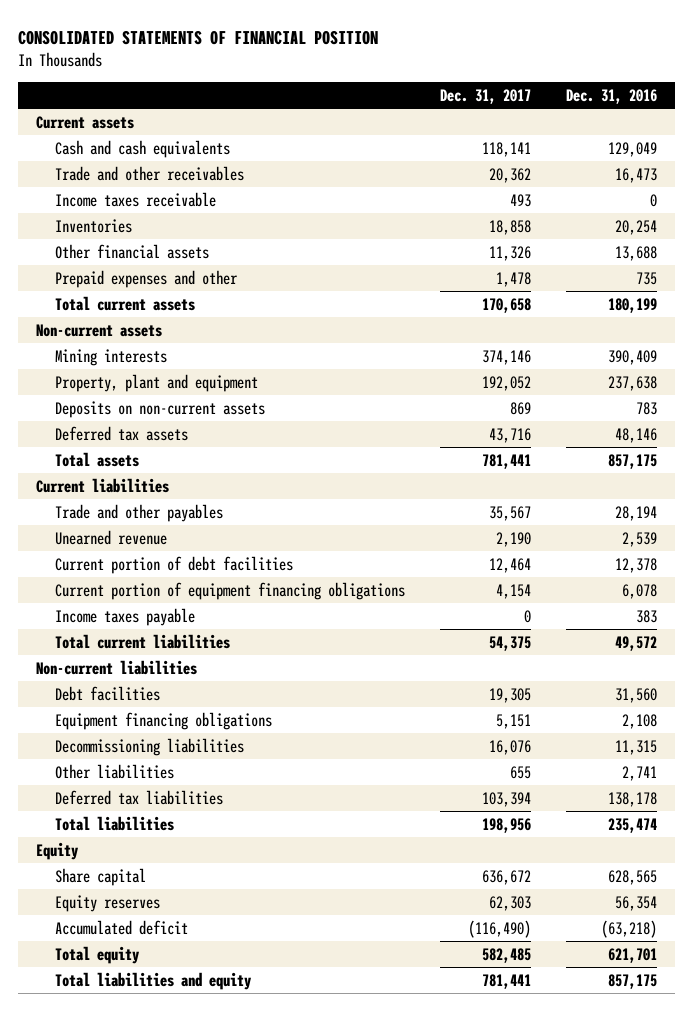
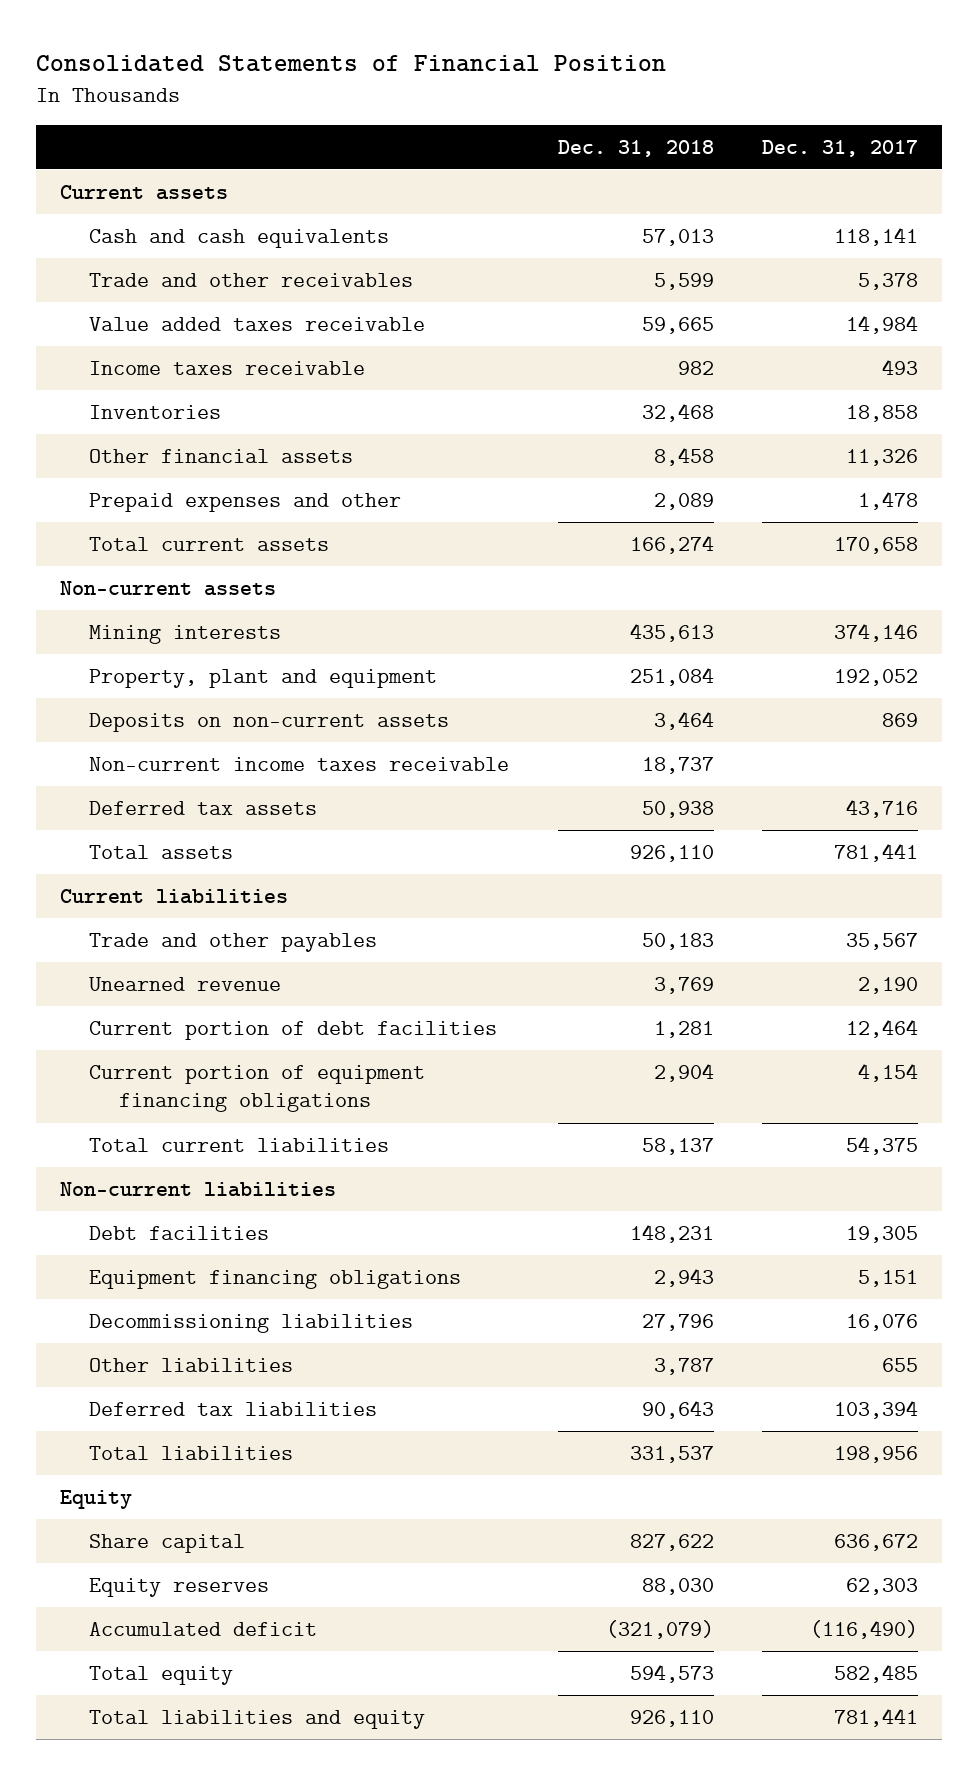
- CONSOLIDATED STATEMENTS OF FINANCIAL POSITION
+ Consolidated Statements of Financial Position
- | Dec. 31, 2017 | Dec. 31, 2016
+ | Dec. 31, 2018 | Dec. 31, 2017
- Trade and other receivables | 20,362 | 16,473
+ Trade and other receivables | 5,599 | 5,378
+ Value added taxes receivable | 59,665 | 14,984
+ Non-current income taxes receivable | 18,737 |
- Income taxes payable | 0 | 383

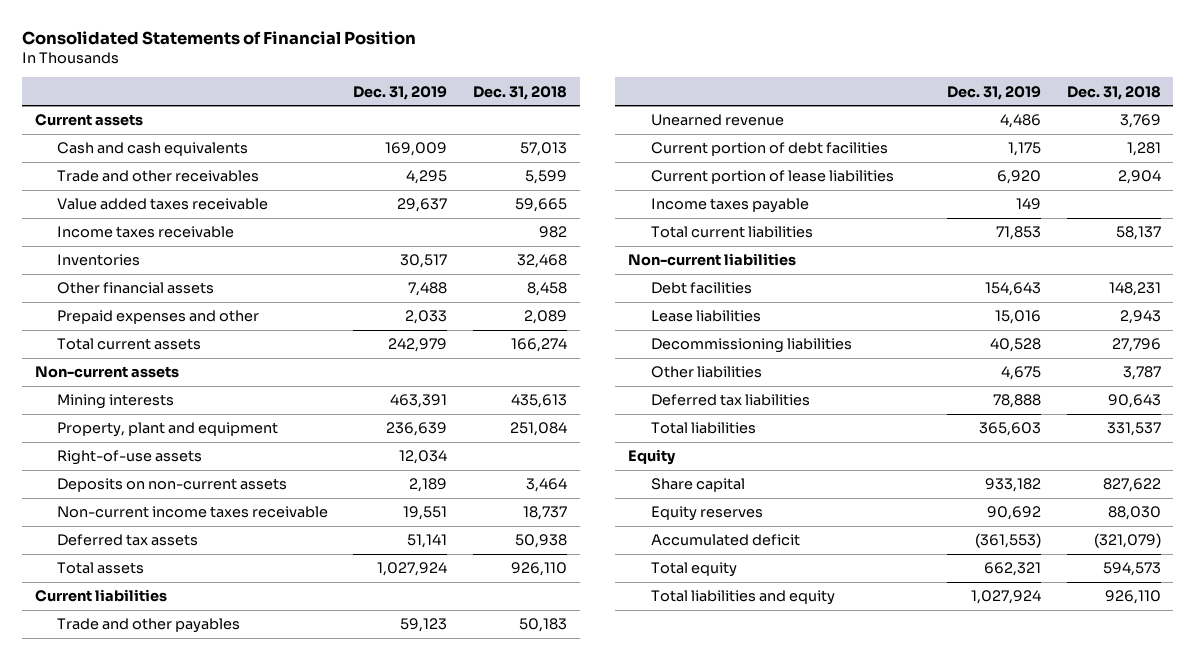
- | Dec. 31, 2018 | Dec. 31, 2017
+ | Dec. 31, 2019 | Dec. 31, 2018
+ Right-of-use assets | 12,034 |
- Current portion of equipment financing obligations | 2,904 | 4,154
+ Current portion of lease liabilities | 6,920 | 2,904
+ Income taxes payable | 149 |
- Equipment financing obligations | 2,943 | 5,151
+ Lease liabilities | 15,016 | 2,943

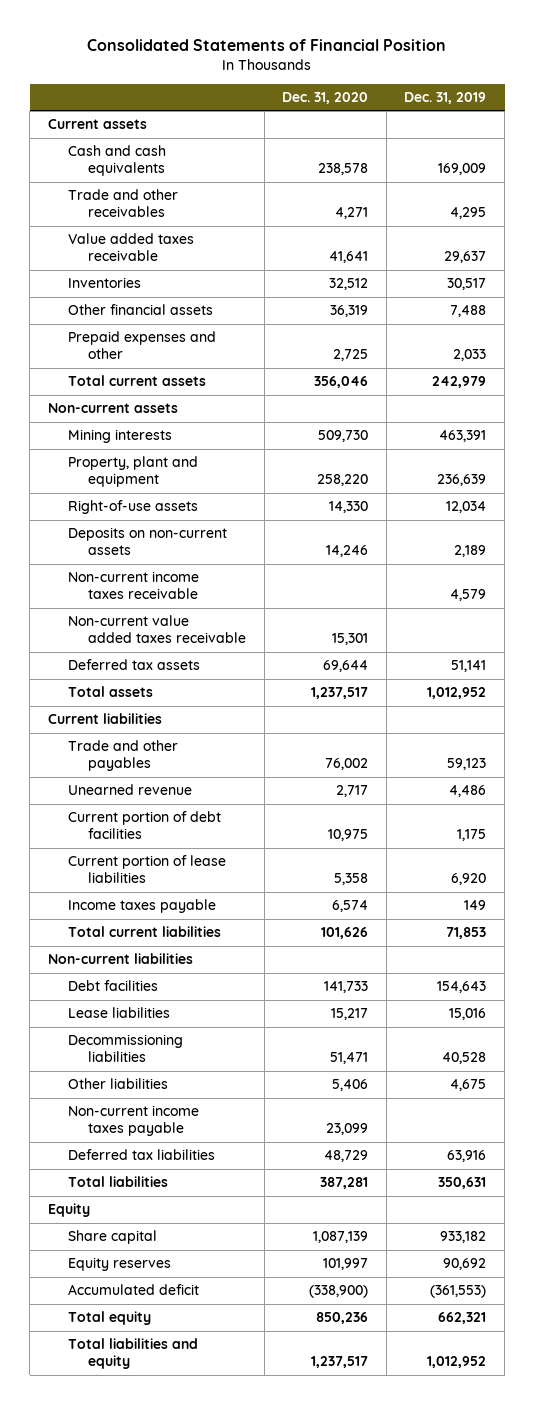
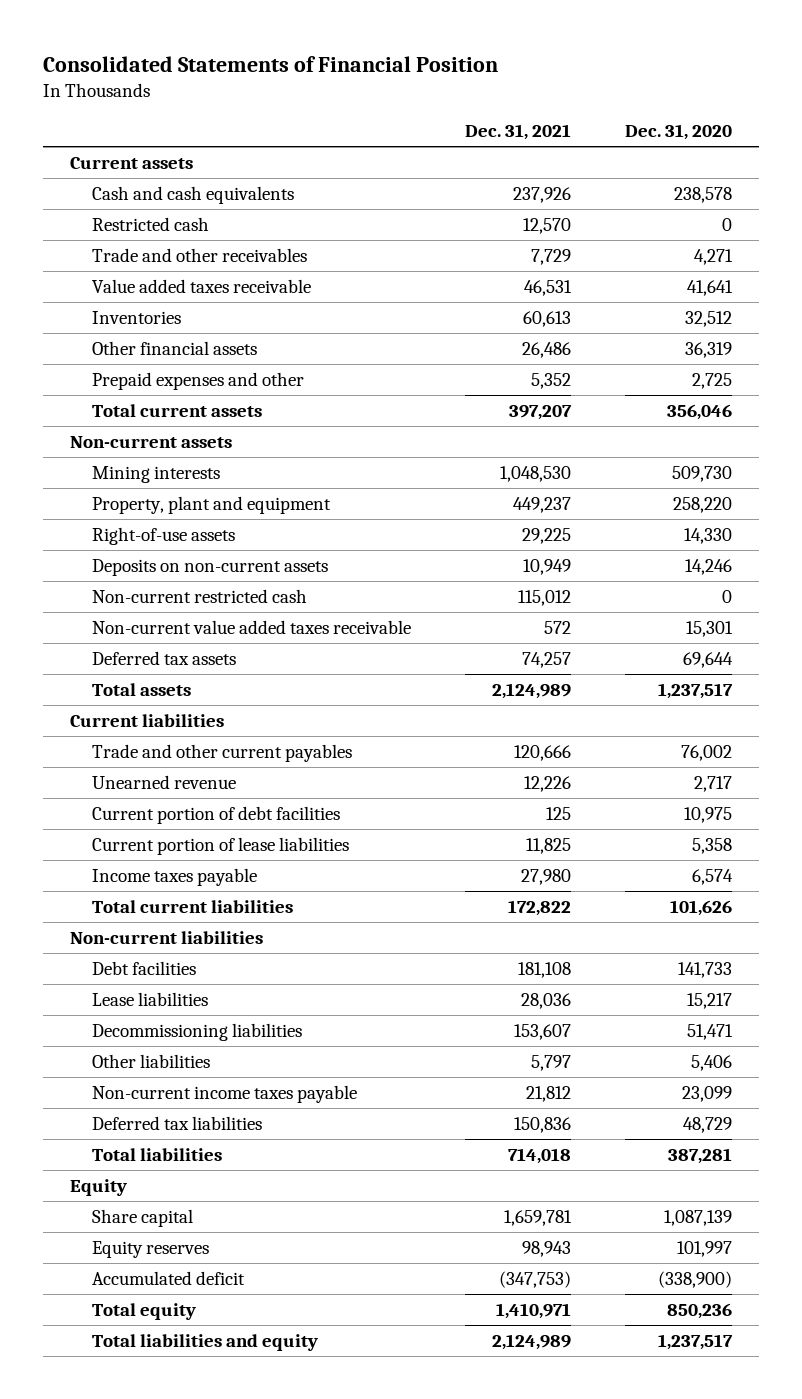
- | Dec. 31, 2020 | Dec. 31, 2019
+ | Dec. 31, 2021 | Dec. 31, 2020
+ Restricted cash | 12,570 | 0
- Non-current income taxes receivable | | 4,579
+ Non-current restricted cash | 115,012 | 0
- Trade and other payables | 76,002 | 59,123
+ Trade and other current payables | 120,666 | 76,002

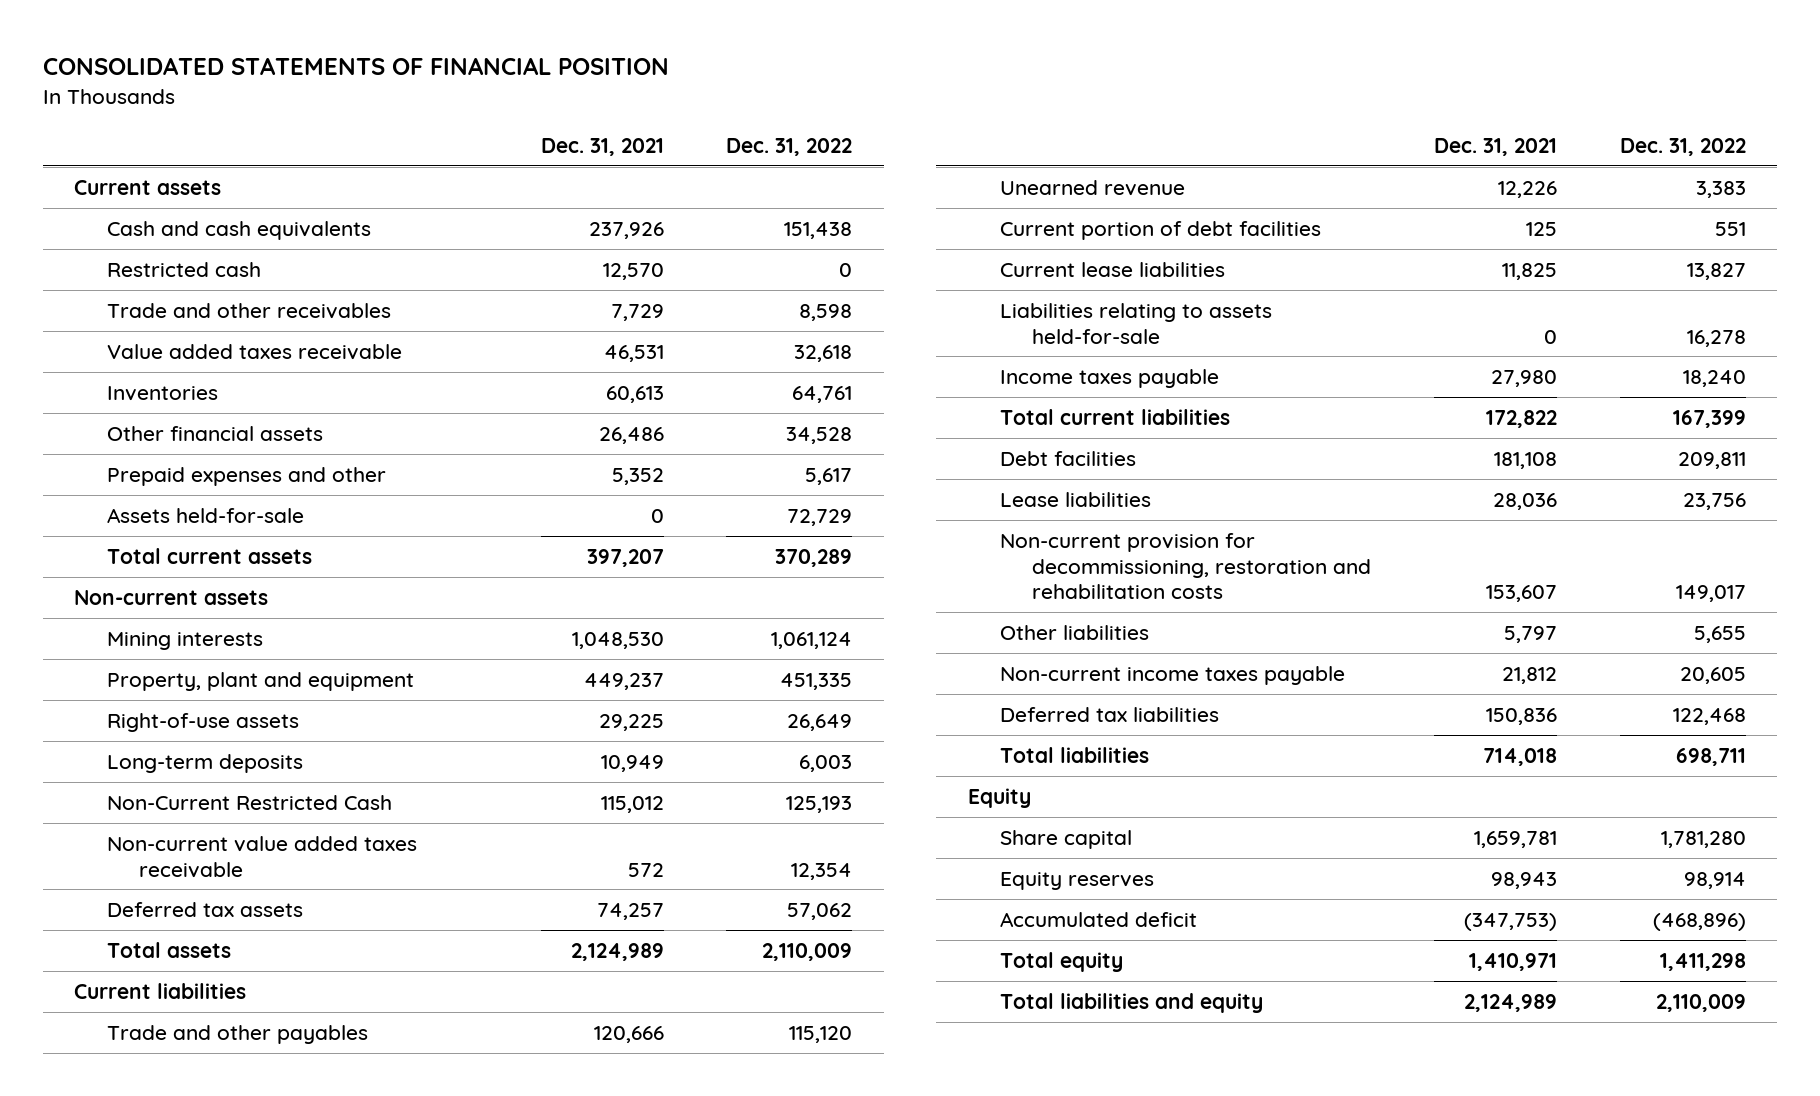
- Consolidated Statements of Financial Position
+ CONSOLIDATED STATEMENTS OF FINANCIAL POSITION
- | Dec. 31, 2021 | Dec. 31, 2020
+ | Dec. 31, 2021 | Dec. 31, 2022
+ Assets held-for-sale | 0 | 72,729
- Deposits on non-current assets | 10,949 | 14,246
- Non-current restricted cash | 115,012 | 0
+ Long-term deposits | 10,949 | 6,003
+ Non-Current Restricted Cash | 115,012 | 125,193
- Trade and other current payables | 120,666 | 76,002
+ Trade and other payables | 120,666 | 115,120
- Current portion of lease liabilities | 11,825 | 5,358
+ Current lease liabilities | 11,825 | 13,827
+ Liabilities relating to assets held-for-sale | 0 | 16,278
- Non-current liabilities
- Decommissioning liabilities | 153,607 | 51,471
+ Non-current provision for decommissioning, restoration and rehabilitation costs | 153,607 | 149,017

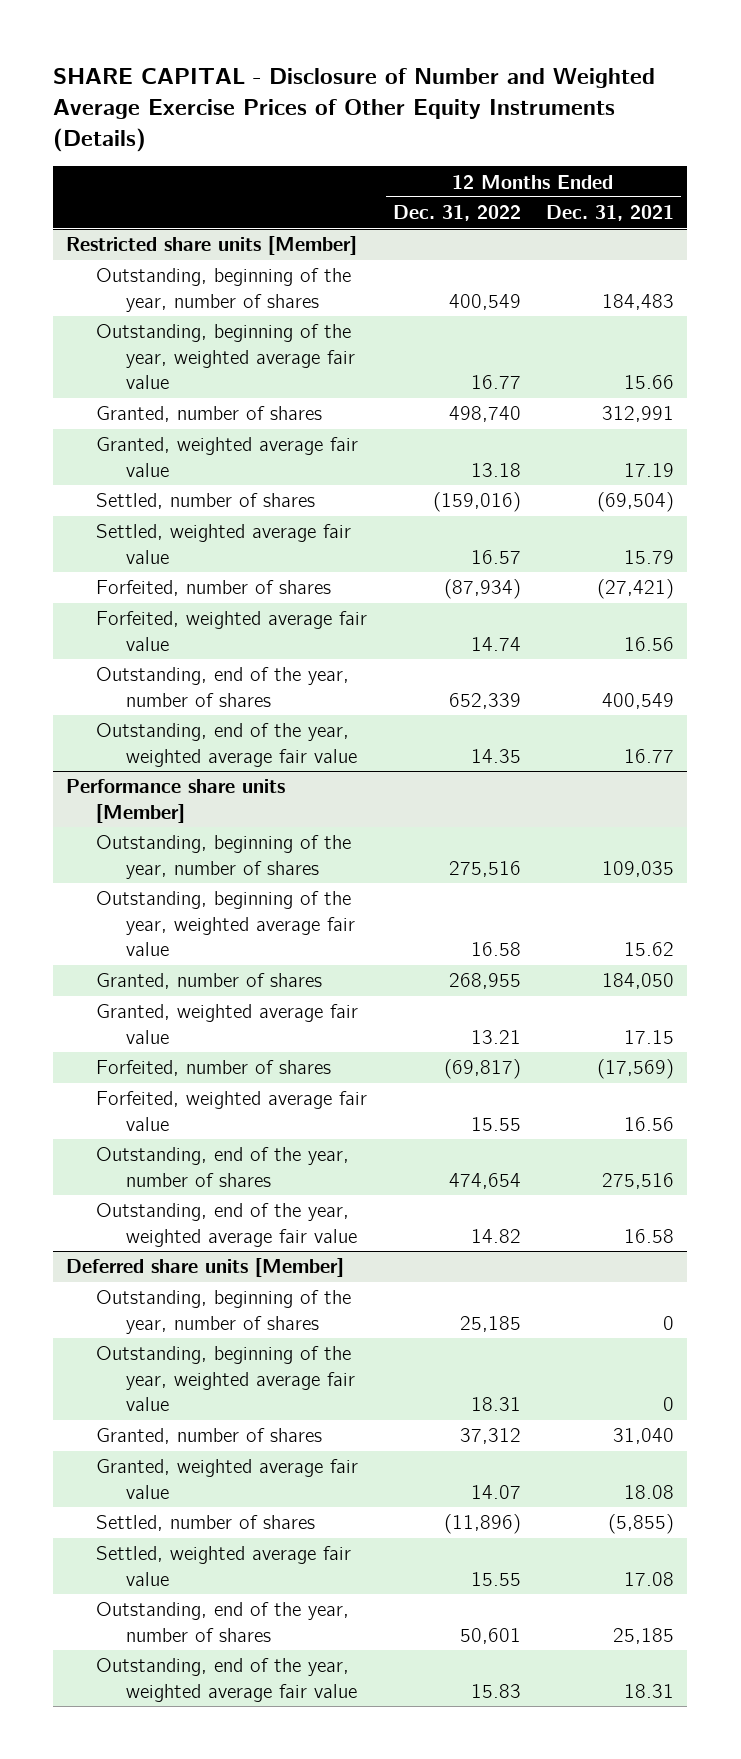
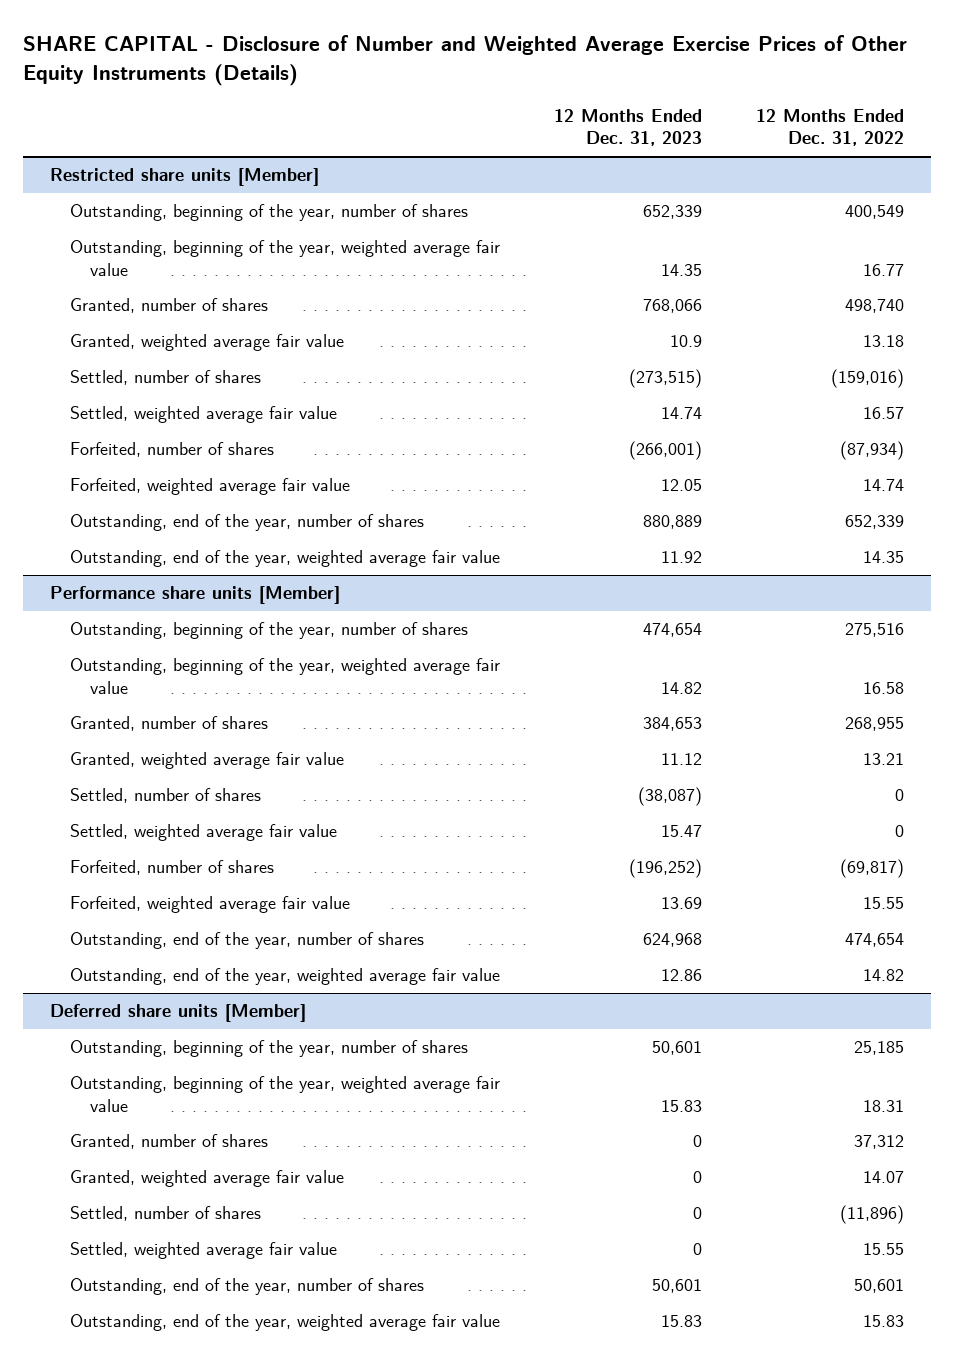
- | 12 Months Ended Dec. 31, 2022 | 12 Months Ended Dec. 31, 2021
+ | 12 Months Ended Dec. 31, 2023 | 12 Months Ended Dec. 31, 2022
@ Performance share units [Member]
+ Settled, number of shares | (38,087) | 0
+ Settled, weighted average fair value | 15.47 | 0

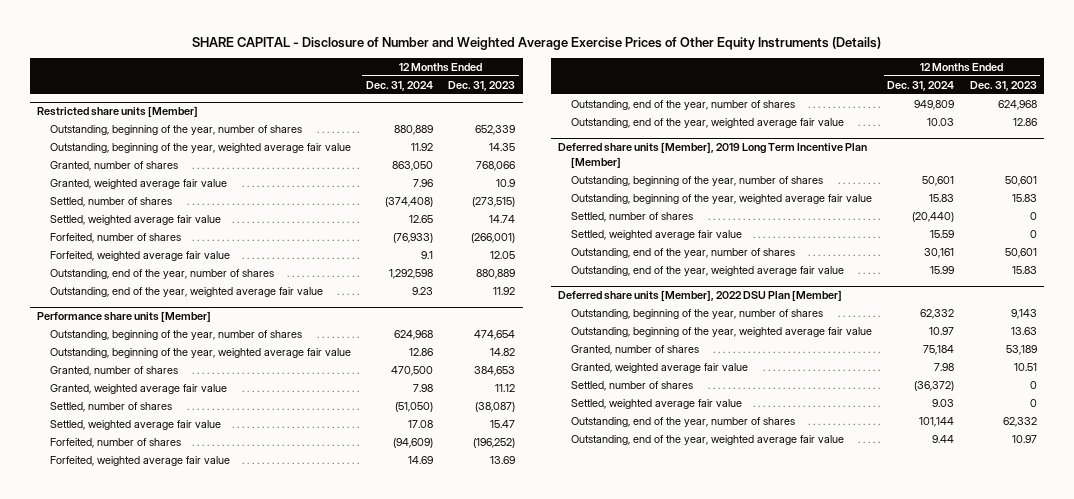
- | 12 Months Ended Dec. 31, 2023 | 12 Months Ended Dec. 31, 2022
+ | 12 Months Ended Dec. 31, 2024 | 12 Months Ended Dec. 31, 2023
- Deferred share units [Member]
+ Deferred share units [Member], 2019 Long Term Incentive Plan [Member]
- Granted, number of shares | 0 | 37,312
- Granted, weighted average fair value | 0 | 14.07
+ Deferred share units [Member], 2022 DSU Plan [Member]
+ Outstanding, beginning of the year, number of shares | 62,332 | 9,143
+ Outstanding, beginning of the year, weighted average fair value | 10.97 | 13.63
+ Granted, number of shares | 75,184 | 53,189
+ Granted, weighted average fair value | 7.98 | 10.51
+ Settled, number of shares | (36,372) | 0
+ Settled, weighted average fair value | 9.03 | 0
+ Outstanding, end of the year, number of shares | 101,144 | 62,332
+ Outstanding, end of the year, weighted average fair value | 9.44 | 10.97

